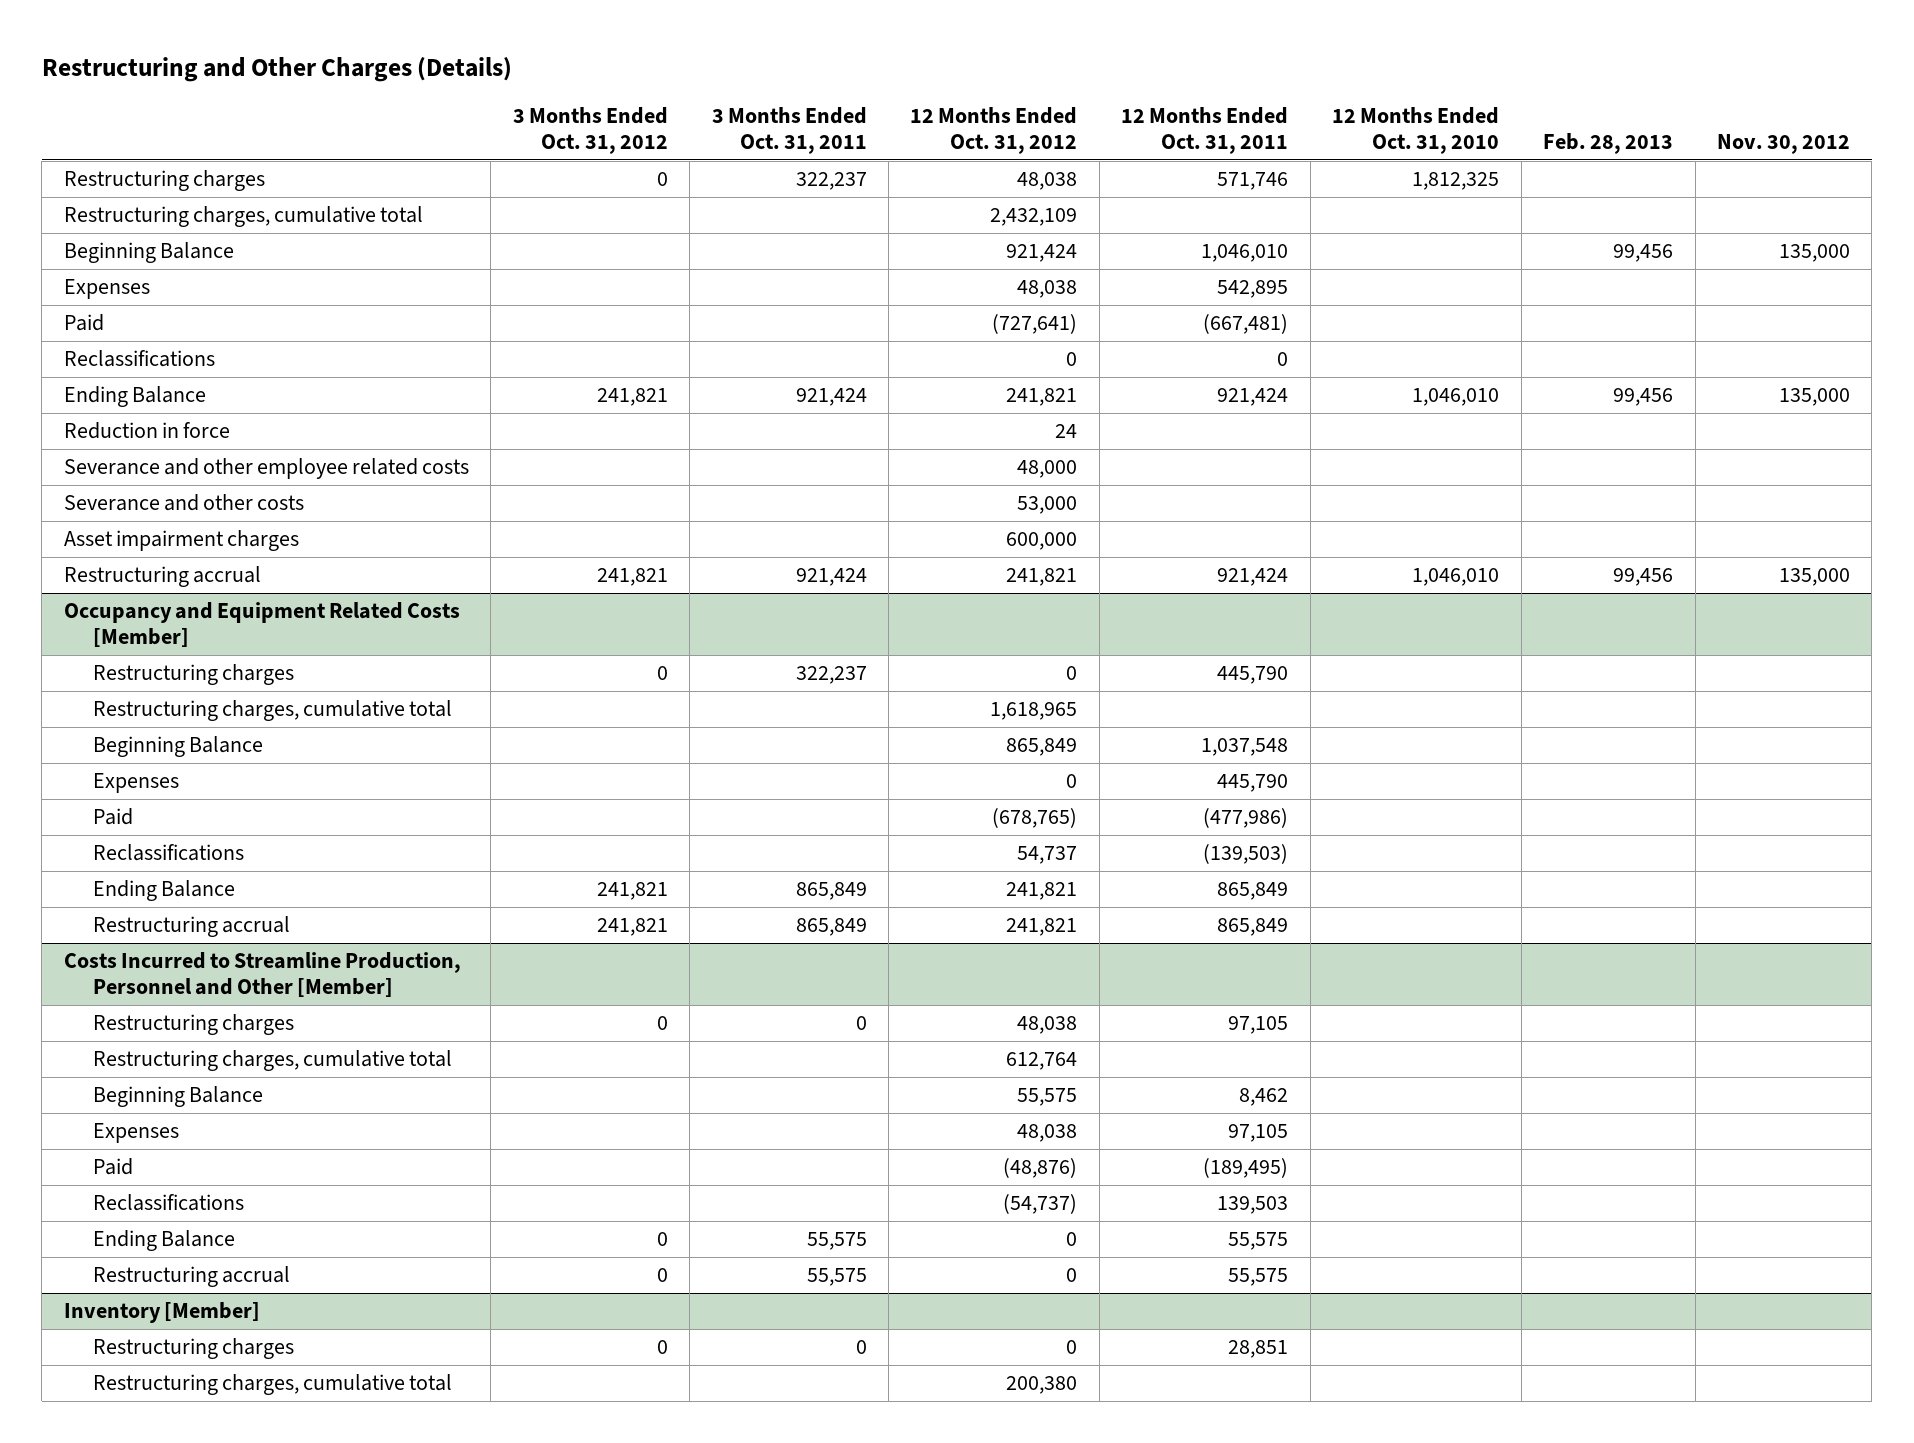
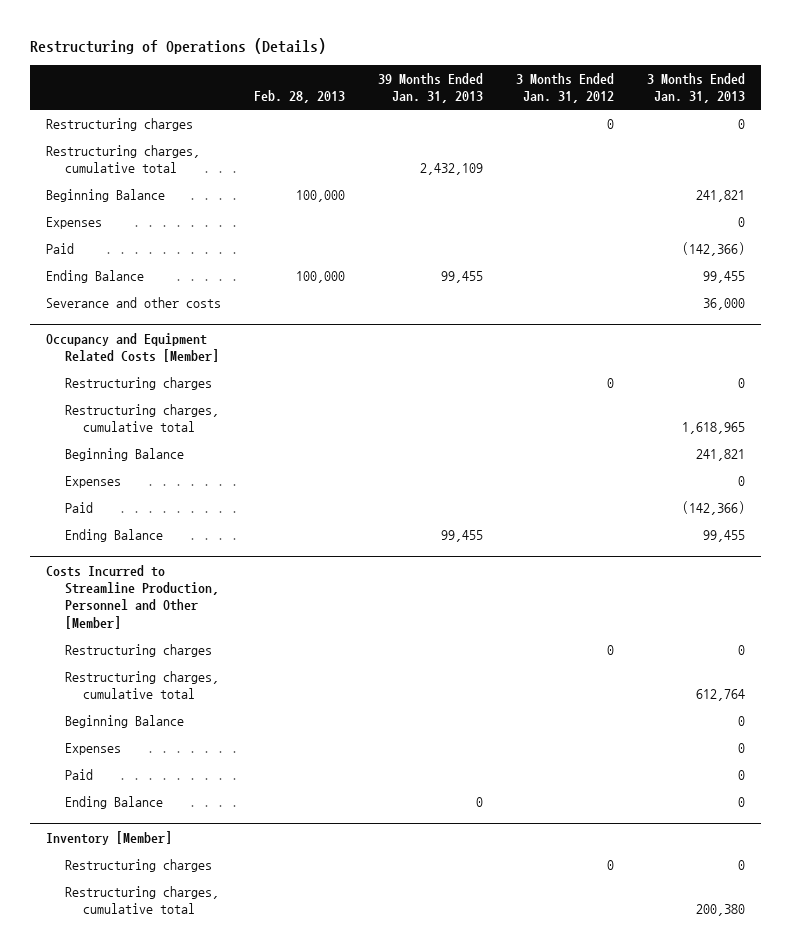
- Restructuring and Other Charges (Details)
+ Restructuring of Operations (Details)
- | 3 Months Ended Oct. 31, 2012 | 3 Months Ended Oct. 31, 2011 | 12 Months Ended Oct. 31, 2012 | 12 Months Ended Oct. 31, 2011 | 12 Months Ended Oct. 31, 2010 | Feb. 28, 2013 | Nov. 30, 2012
+ | Feb. 28, 2013 | 39 Months Ended Jan. 31, 2013 | 3 Months Ended Jan. 31, 2012 | 3 Months Ended Jan. 31, 2013
- Beginning Balance | | | 921,424 | 1,046,010 | | 99,456 | 135,000
+ Beginning Balance | 100,000 | | | 241,821
- Reclassifications | | | 0 | 0 | | |
- Ending Balance | 241,821 | 921,424 | 241,821 | 921,424 | 1,046,010 | 99,456 | 135,000
- Reduction in force | | | 24 | | | |
- Severance and other employee related costs | | | 48,000 | | | |
+ Ending Balance | 100,000 | 99,455 | | 99,455
- Asset impairment charges | | | 600,000 | | | |
- Restructuring accrual | 241,821 | 921,424 | 241,821 | 921,424 | 1,046,010 | 99,456 | 135,000
@ Occupancy and Equipment Related Costs [Member]
- Reclassifications | | | 54,737 | (139,503) | | |
- Restructuring accrual | 241,821 | 865,849 | 241,821 | 865,849 | | |
@ Costs Incurred to Streamline Production, Personnel and Other [Member]
- Reclassifications | | | (54,737) | 139,503 | | |
- Restructuring accrual | 0 | 55,575 | 0 | 55,575 | | |

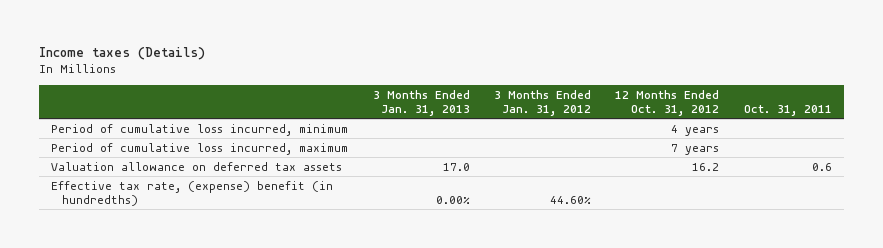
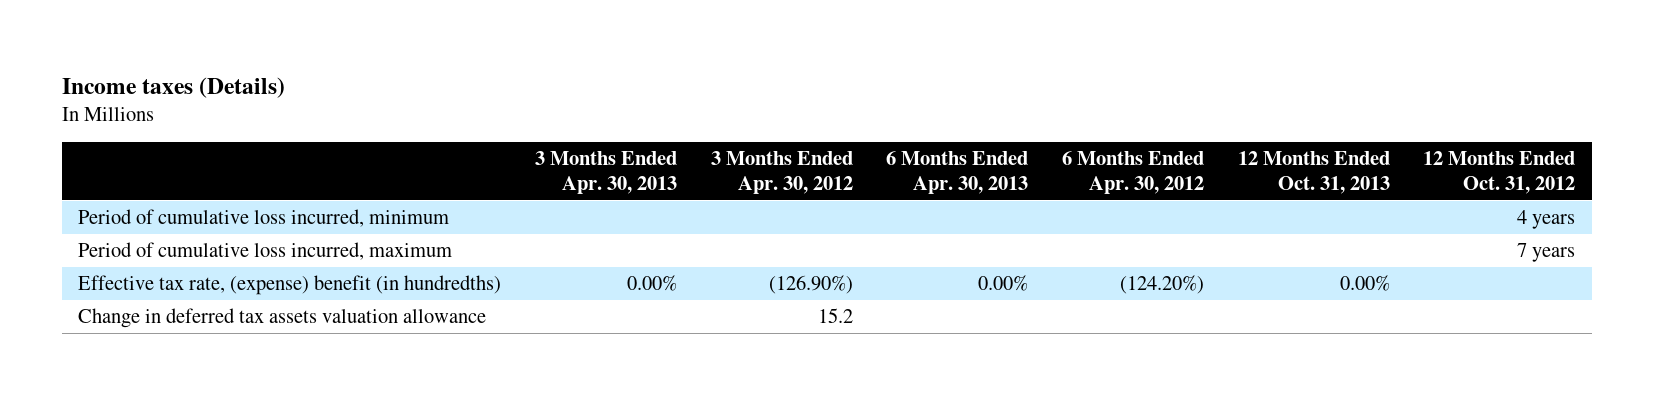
- | 3 Months Ended Jan. 31, 2013 | 3 Months Ended Jan. 31, 2012 | 12 Months Ended Oct. 31, 2012 | Oct. 31, 2011
+ | 3 Months Ended Apr. 30, 2013 | 3 Months Ended Apr. 30, 2012 | 6 Months Ended Apr. 30, 2013 | 6 Months Ended Apr. 30, 2012 | 12 Months Ended Oct. 31, 2013 | 12 Months Ended Oct. 31, 2012
- Valuation allowance on deferred tax assets | 17.0 | | 16.2 | 0.6
+ Change in deferred tax assets valuation allowance | | 15.2 | | | |

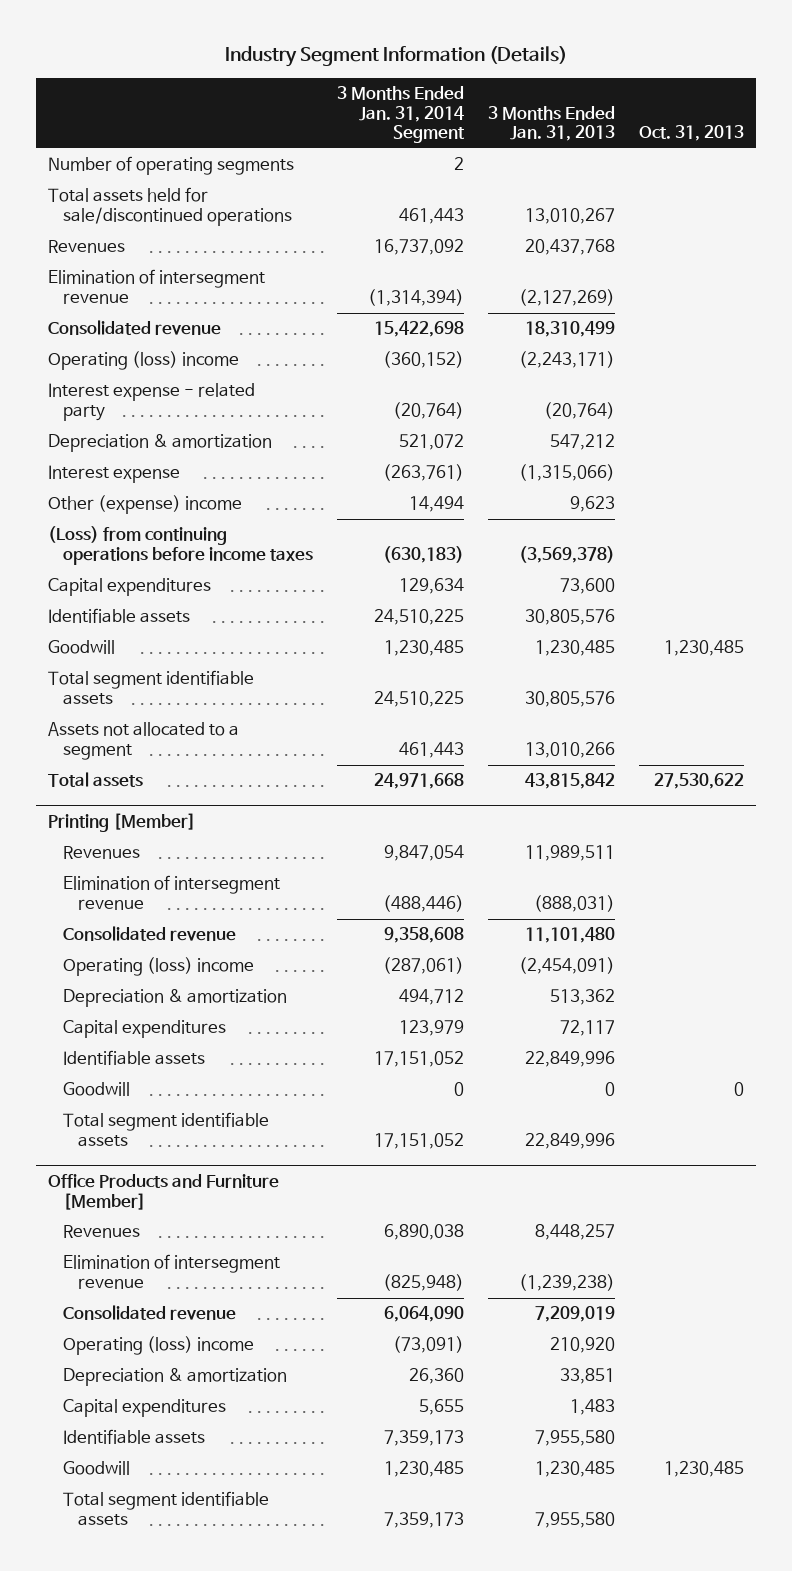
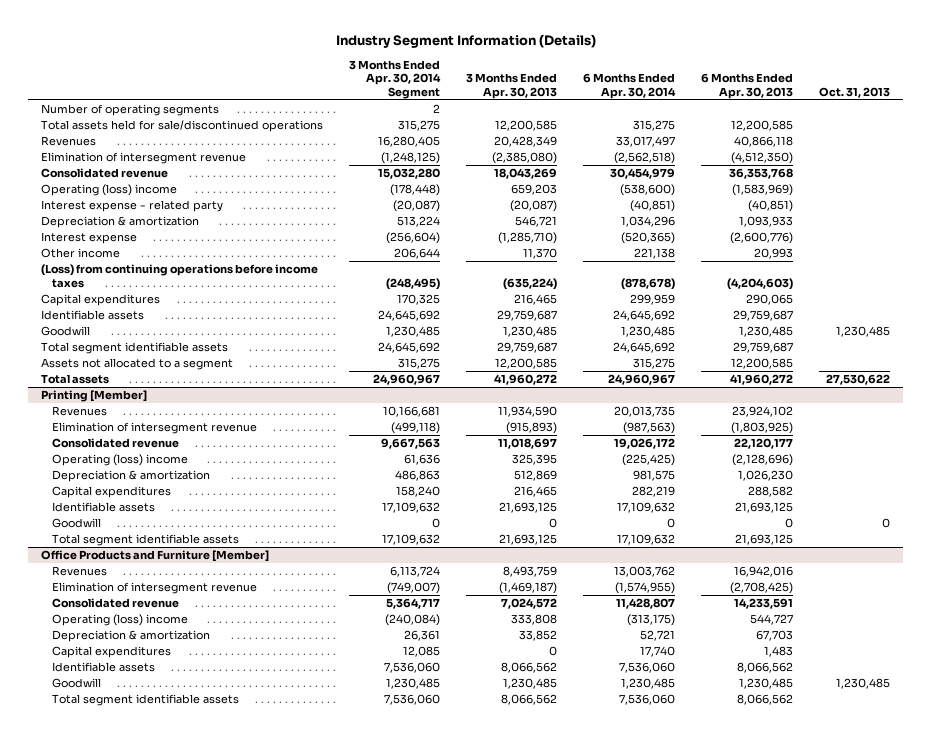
- | 3 Months Ended Jan. 31, 2014 Segment | 3 Months Ended Jan. 31, 2013 | Oct. 31, 2013
+ | 3 Months Ended Apr. 30, 2014 Segment | 3 Months Ended Apr. 30, 2013 | 6 Months Ended Apr. 30, 2014 | 6 Months Ended Apr. 30, 2013 | Oct. 31, 2013
- Other (expense) income | 14,494 | 9,623 |
+ Other income | 206,644 | 11,370 | 221,138 | 20,993 |

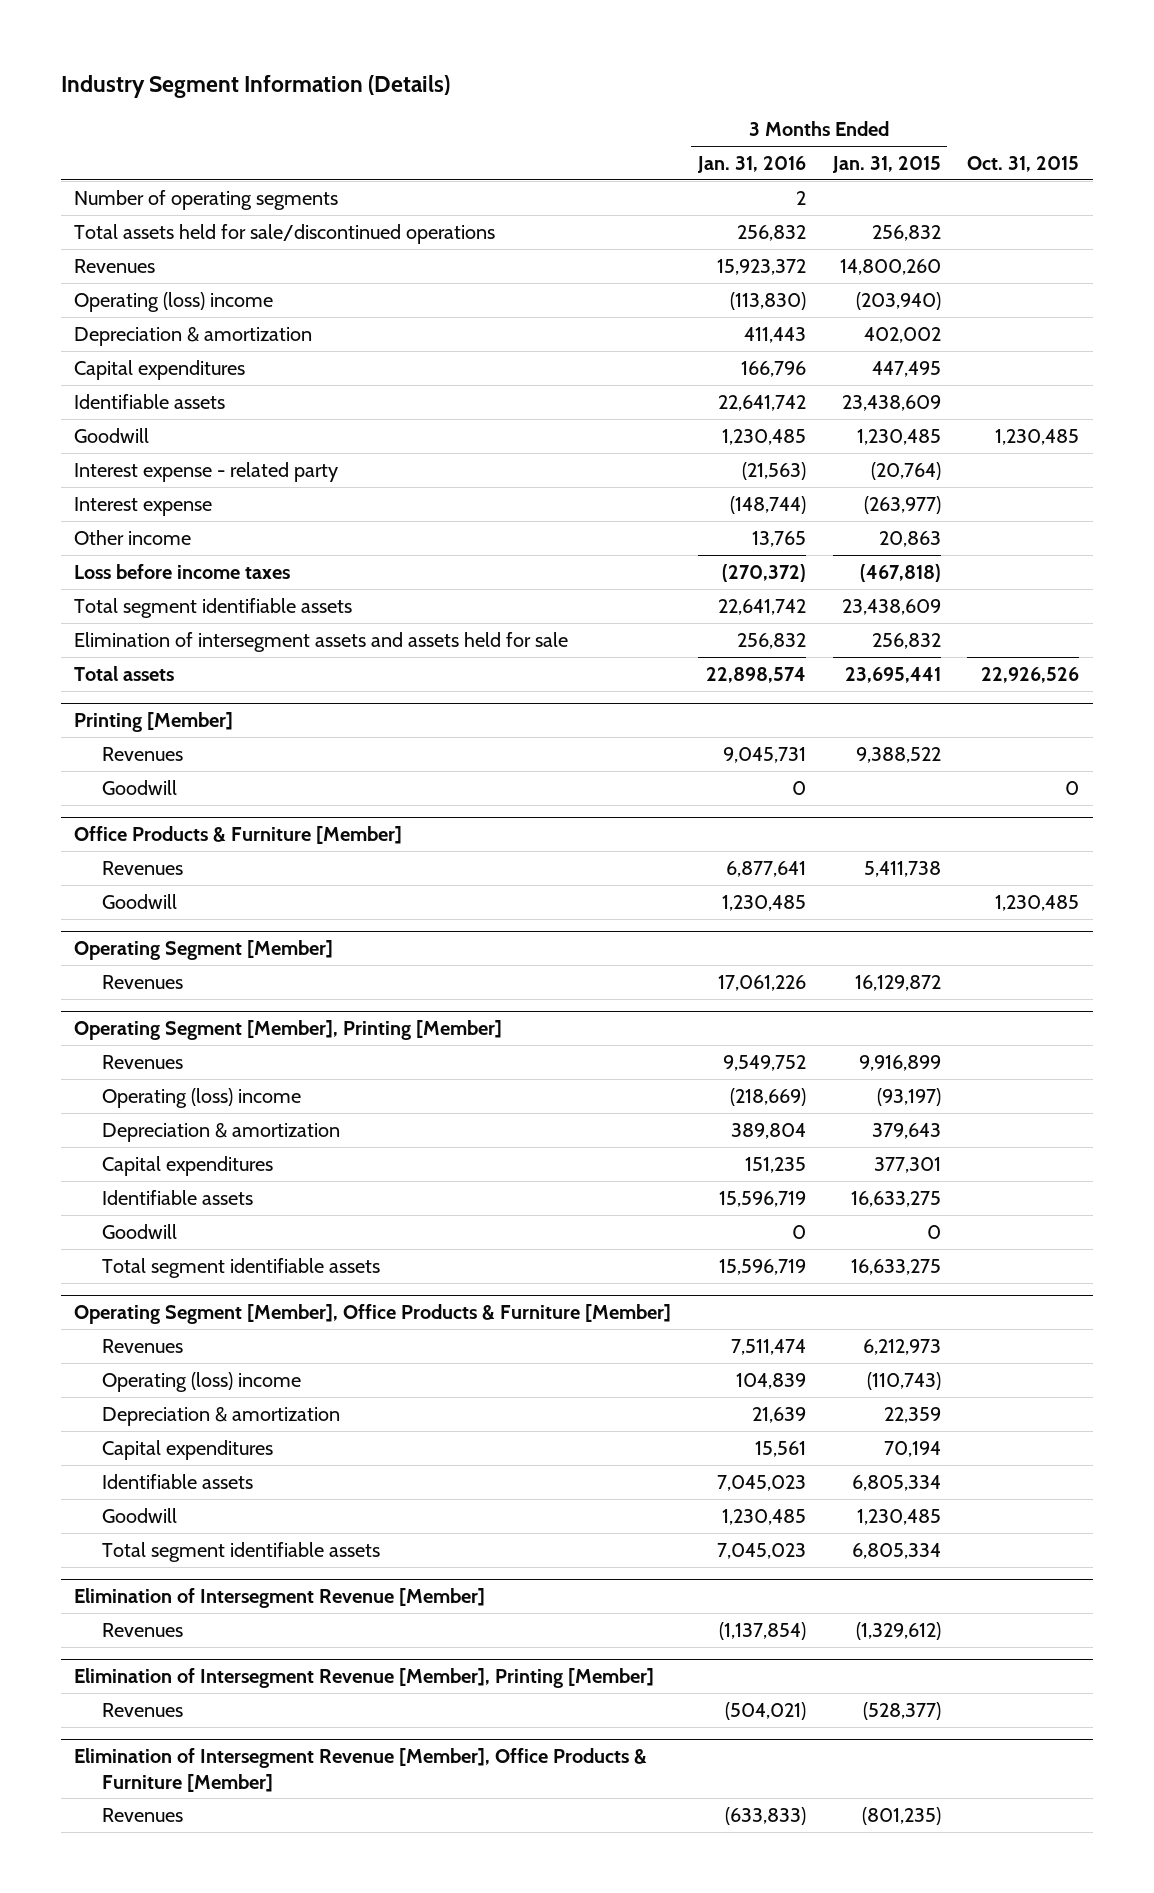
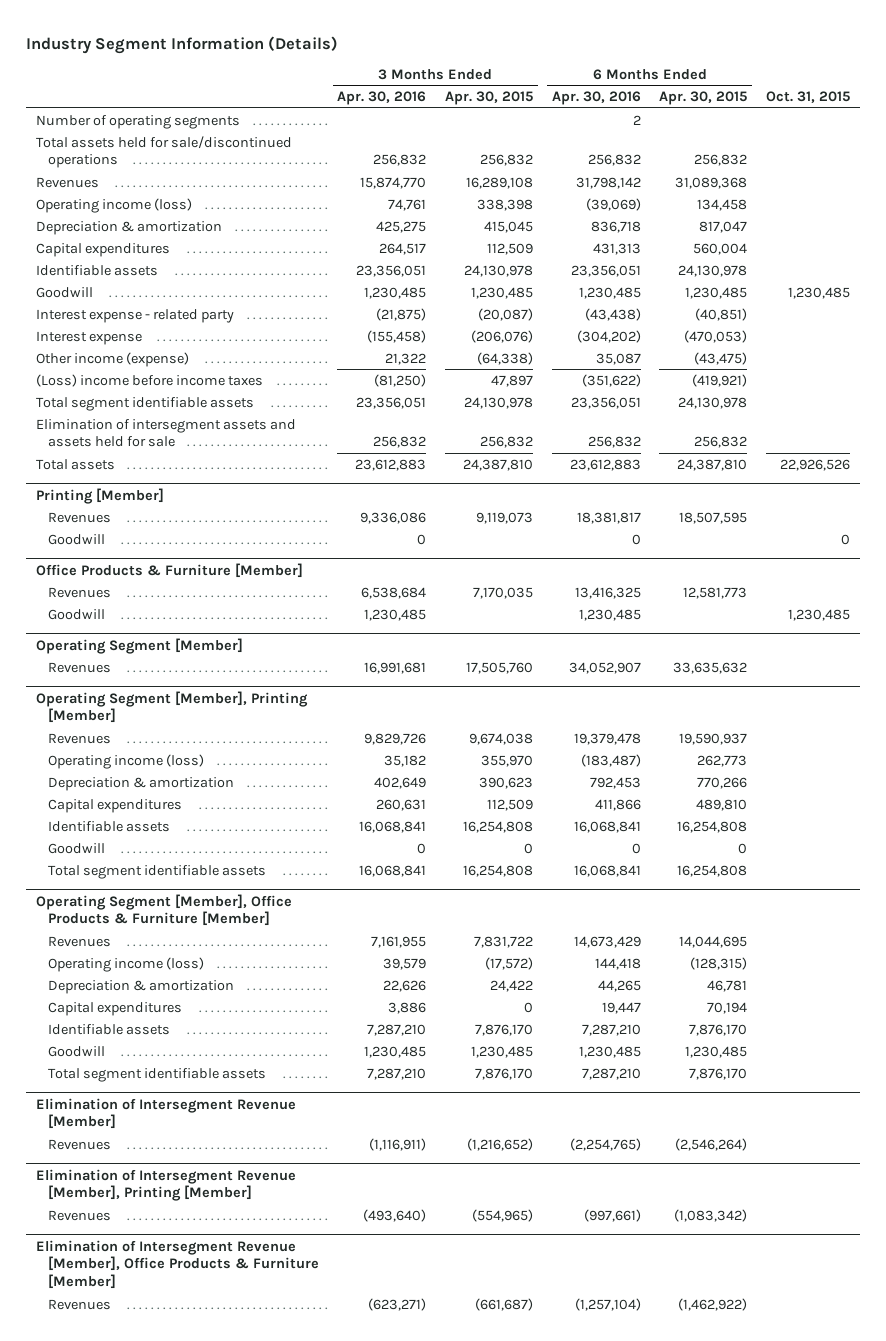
- | 3 Months Ended Jan. 31, 2016 | 3 Months Ended Jan. 31, 2015 | Oct. 31, 2015
+ | 3 Months Ended Apr. 30, 2016 | 3 Months Ended Apr. 30, 2015 | 6 Months Ended Apr. 30, 2016 | 6 Months Ended Apr. 30, 2015 | Oct. 31, 2015
- Operating (loss) income | (113,830) | (203,940) |
+ Operating income (loss) | 74,761 | 338,398 | (39,069) | 134,458 |
- Other income | 13,765 | 20,863 |
- Loss before income taxes | (270,372) | (467,818) |
+ Other income (expense) | 21,322 | (64,338) | 35,087 | (43,475) |
+ (Loss) income before income taxes | (81,250) | 47,897 | (351,622) | (419,921) |
@ Operating Segment [Member], Printing [Member]
- Operating (loss) income | (218,669) | (93,197) |
+ Operating income (loss) | 35,182 | 355,970 | (183,487) | 262,773 |
@ Operating Segment [Member], Office Products & Furniture [Member]
- Operating (loss) income | 104,839 | (110,743) |
+ Operating income (loss) | 39,579 | (17,572) | 144,418 | (128,315) |

